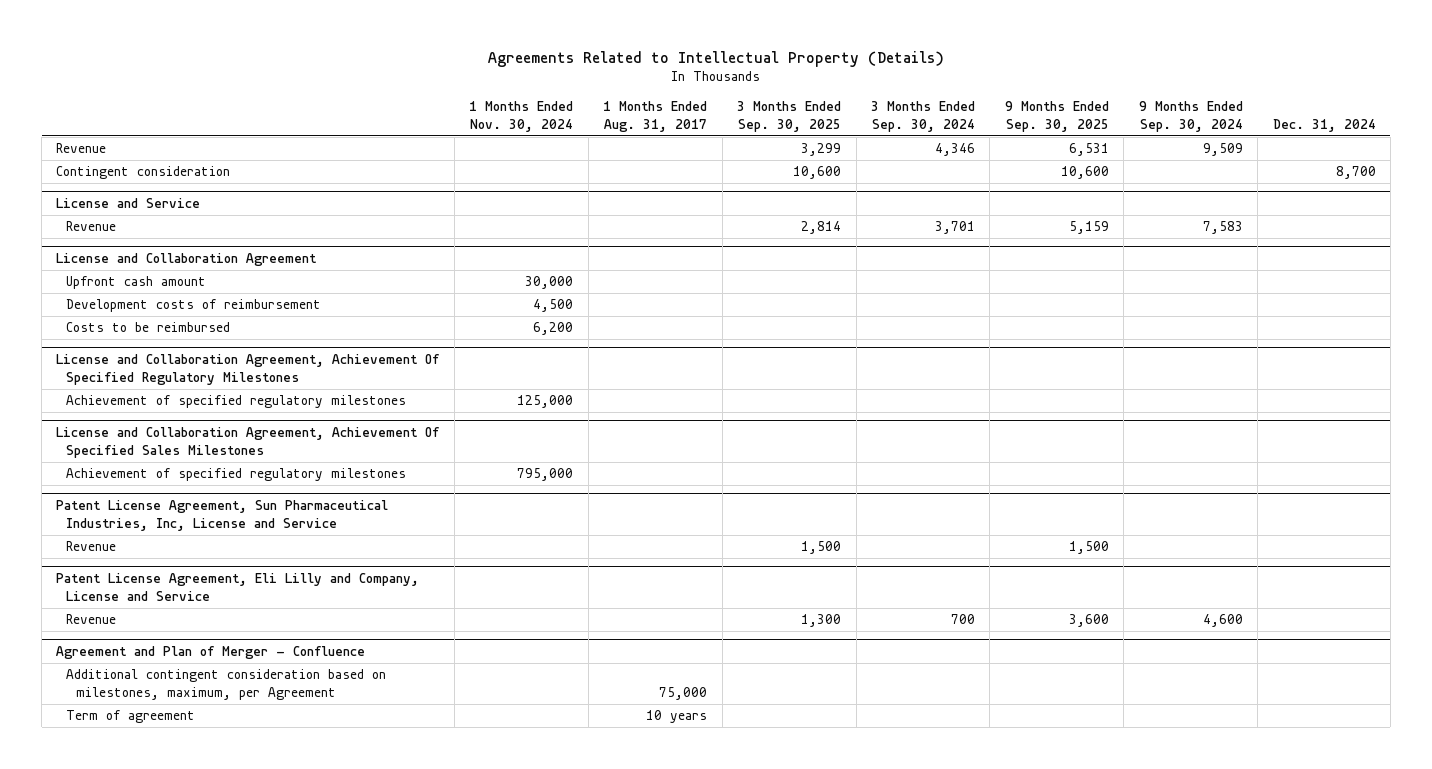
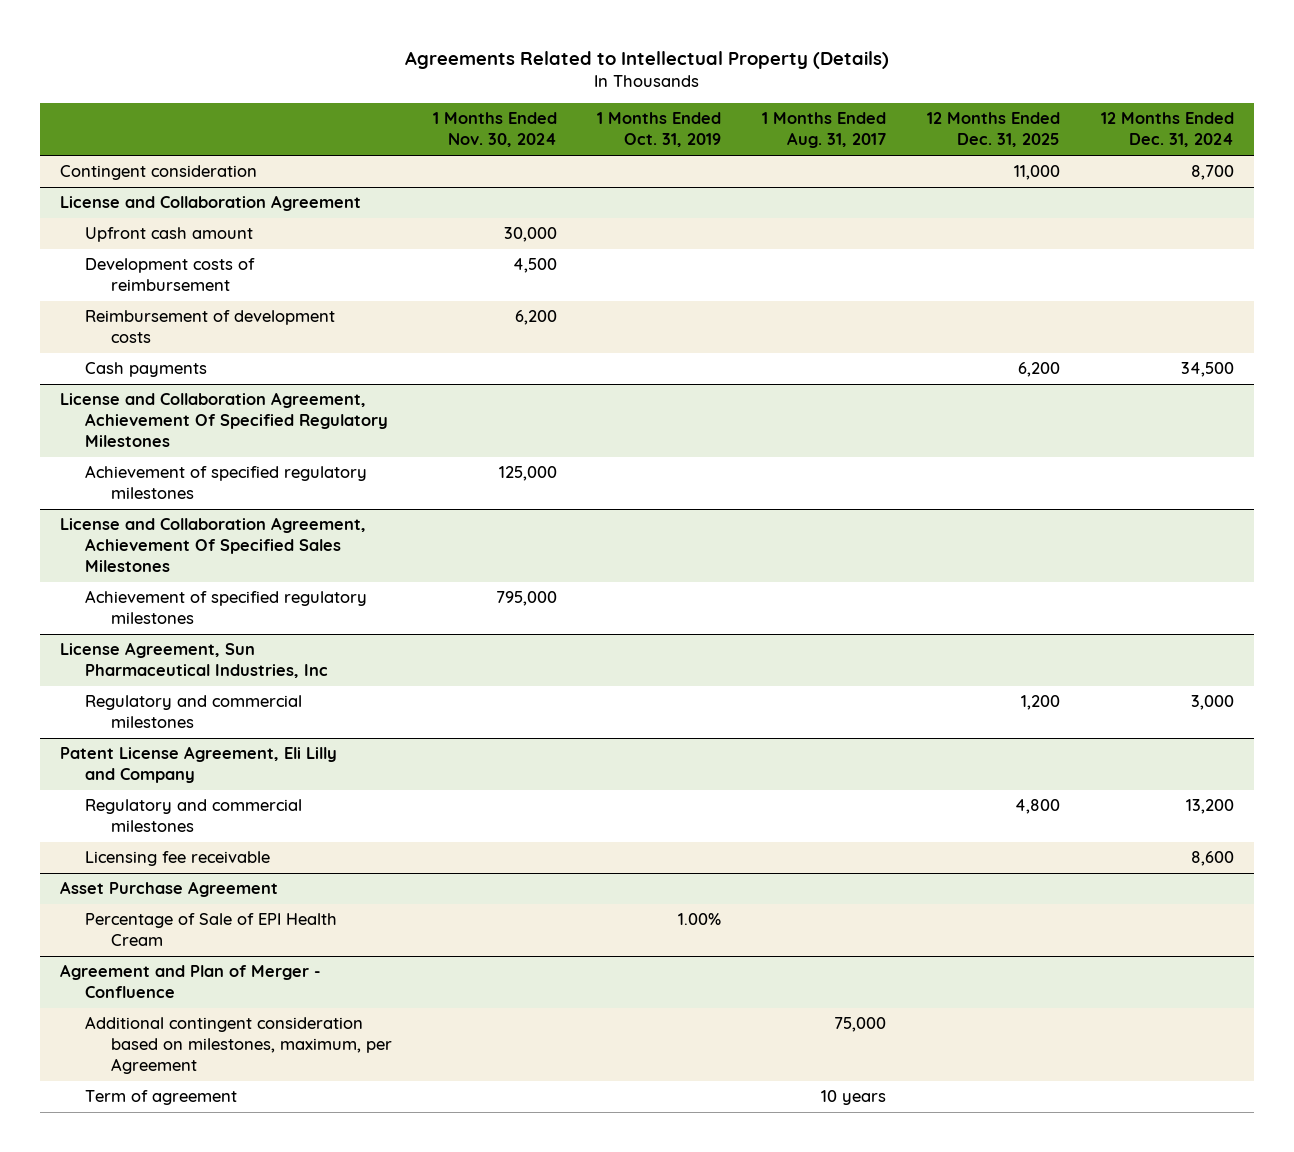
- | 1 Months Ended Nov. 30, 2024 | 1 Months Ended Aug. 31, 2017 | 3 Months Ended Sep. 30, 2025 | 3 Months Ended Sep. 30, 2024 | 9 Months Ended Sep. 30, 2025 | 9 Months Ended Sep. 30, 2024 | Dec. 31, 2024
+ | 1 Months Ended Nov. 30, 2024 | 1 Months Ended Oct. 31, 2019 | 1 Months Ended Aug. 31, 2017 | 12 Months Ended Dec. 31, 2025 | 12 Months Ended Dec. 31, 2024
- Revenue | | | 3,299 | 4,346 | 6,531 | 9,509 |
- License and Service
- Revenue | | | 2,814 | 3,701 | 5,159 | 7,583 |
@ License and Collaboration Agreement
- Costs to be reimbursed | 6,200 | | | | | |
+ Reimbursement of development costs | 6,200 | | | |
+ Cash payments | | | | 6,200 | 34,500
- Patent License Agreement, Sun Pharmaceutical Industries, Inc, License and Service
- Revenue | | | 1,500 | | 1,500 | |
- Patent License Agreement, Eli Lilly and Company, License and Service
- Revenue | | | 1,300 | 700 | 3,600 | 4,600 |
+ License Agreement, Sun Pharmaceutical Industries, Inc
+ Regulatory and commercial milestones | | | | 1,200 | 3,000
+ Patent License Agreement, Eli Lilly and Company
+ Regulatory and commercial milestones | | | | 4,800 | 13,200
+ Licensing fee receivable | | | | | 8,600
+ Asset Purchase Agreement
+ Percentage of Sale of EPI Health Cream | | 1.00% | | |

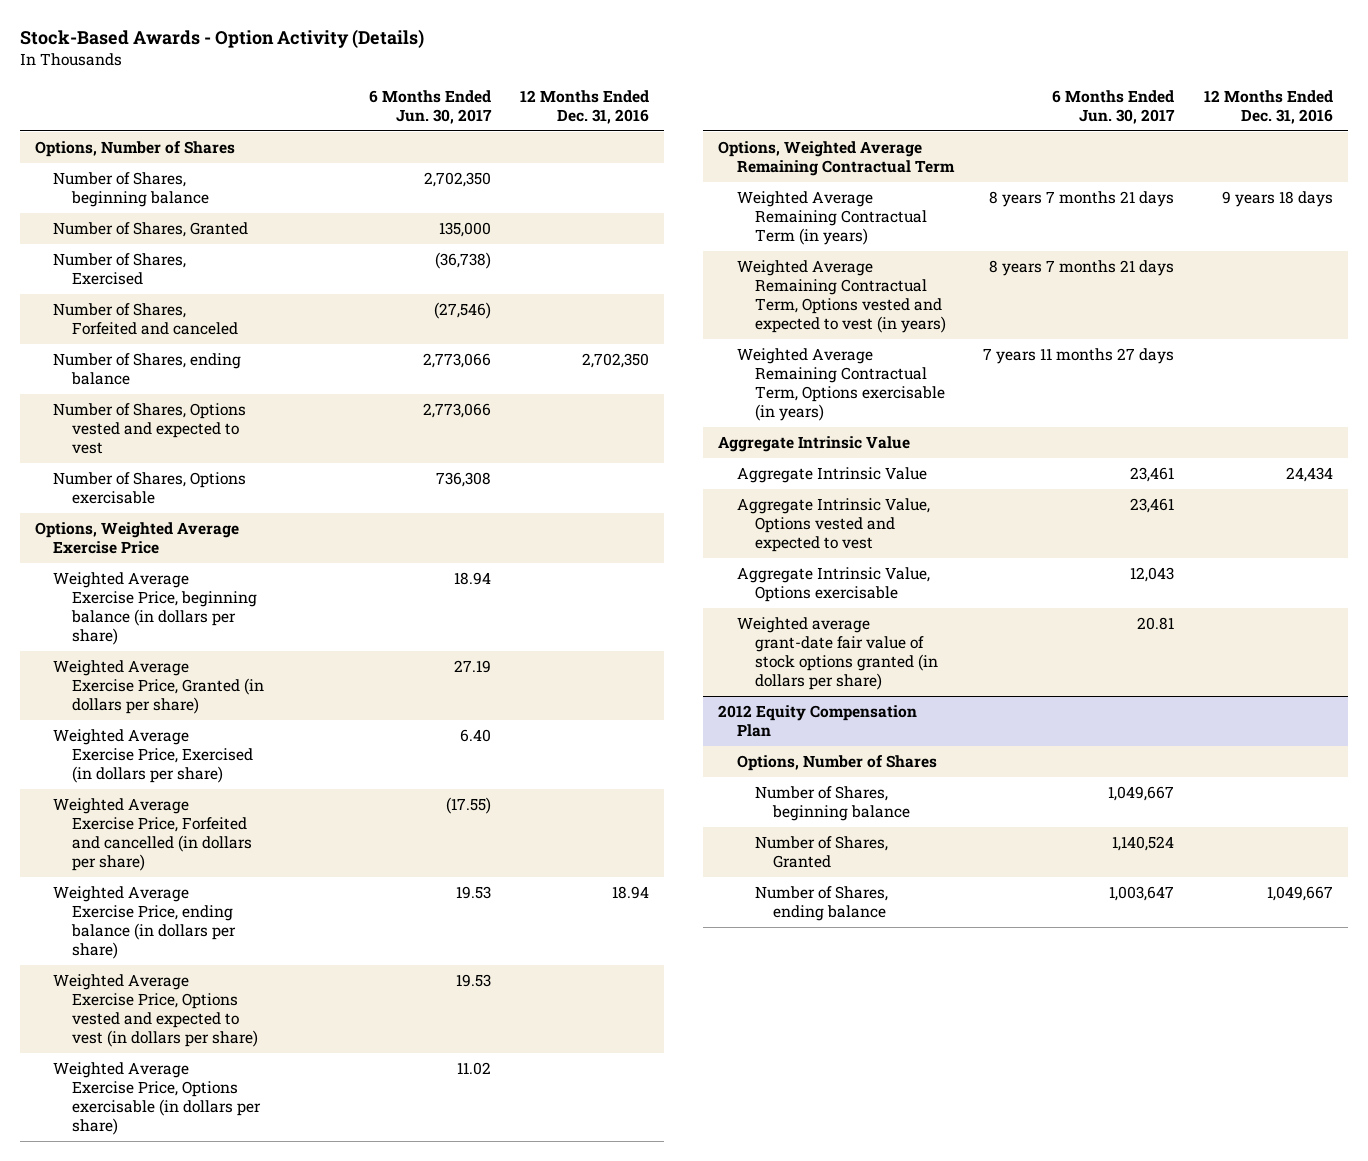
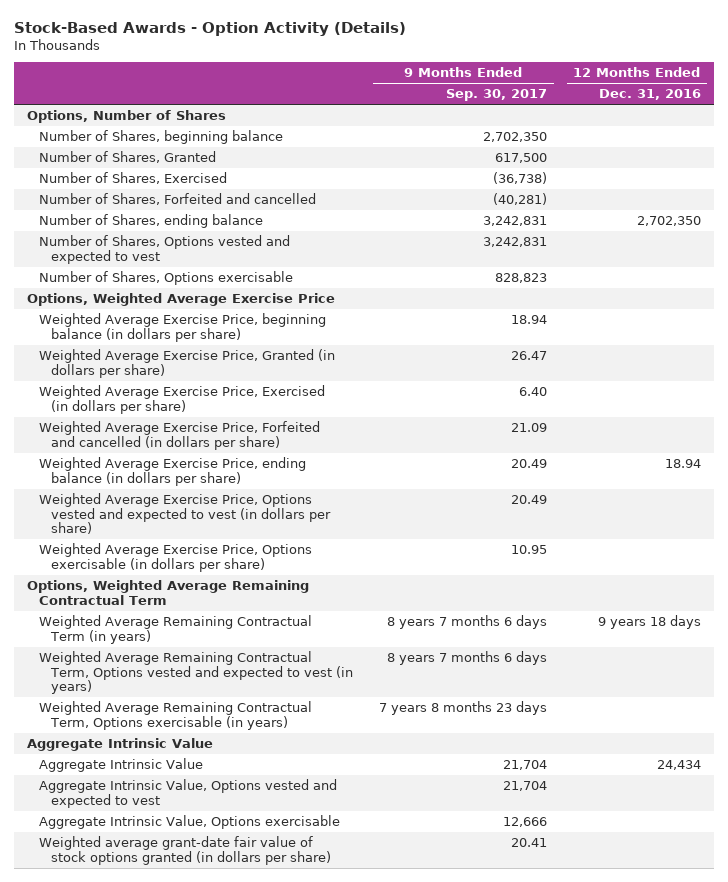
- | 6 Months Ended Jun. 30, 2017 | 12 Months Ended Dec. 31, 2016
+ | 9 Months Ended Sep. 30, 2017 | 12 Months Ended Dec. 31, 2016
- Number of Shares, Forfeited and canceled | (27,546) |
+ Number of Shares, Forfeited and cancelled | (40,281) |
- 2012 Equity Compensation Plan
- Options, Number of Shares
- Number of Shares, beginning balance | 1,049,667 |
- Number of Shares, Granted | 1,140,524 |
- Number of Shares, ending balance | 1,003,647 | 1,049,667

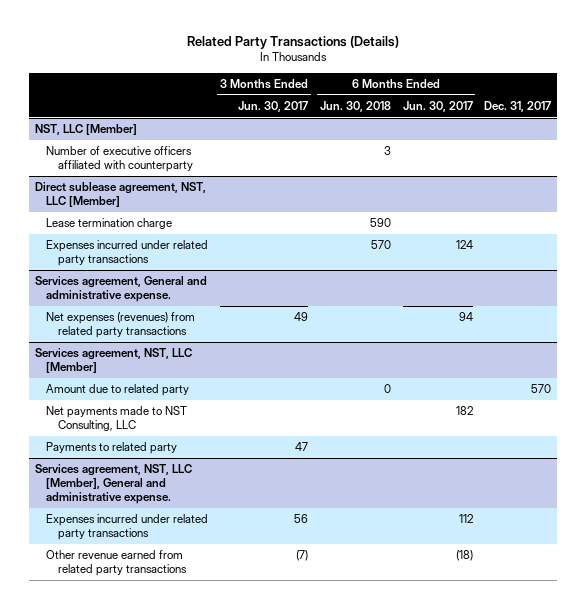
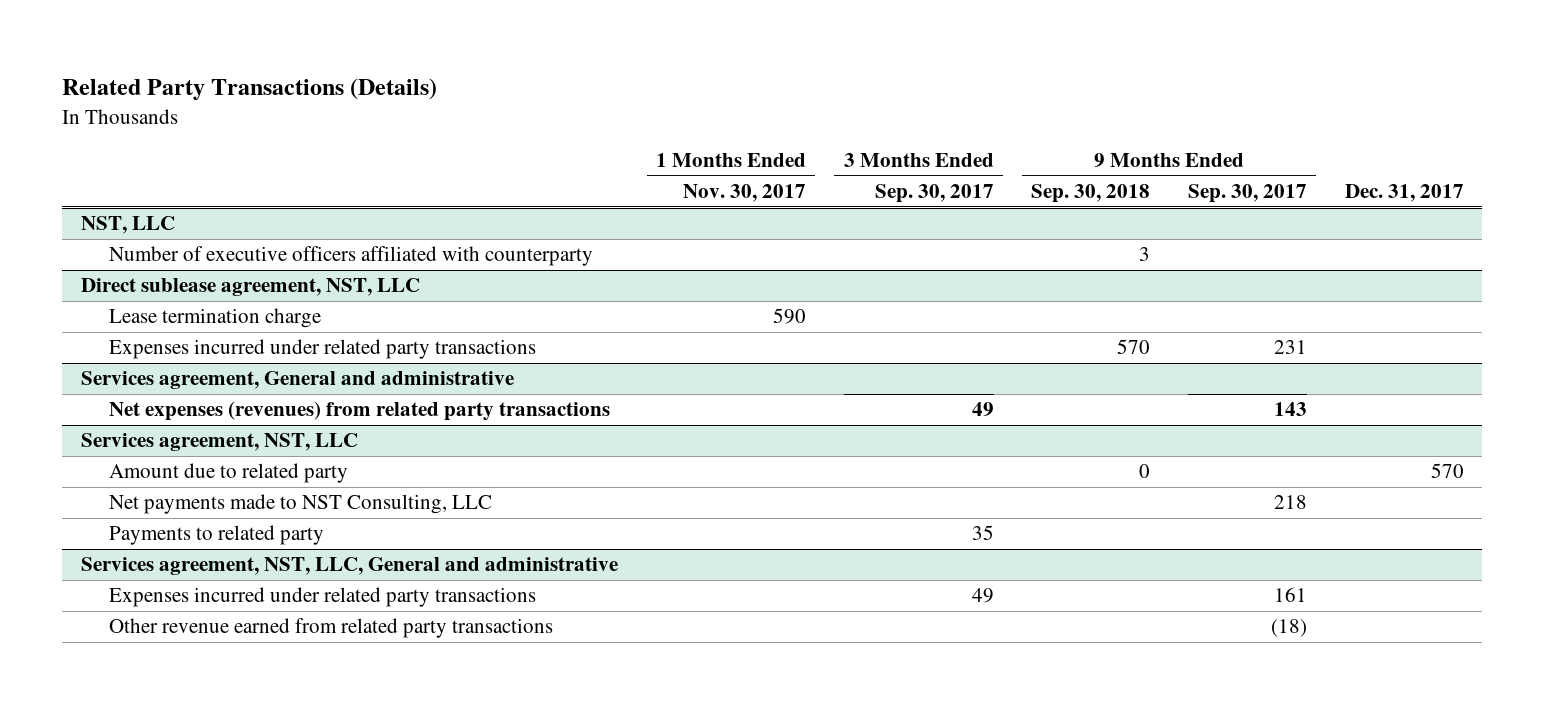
- | 3 Months Ended Jun. 30, 2017 | 6 Months Ended Jun. 30, 2018 | 6 Months Ended Jun. 30, 2017 | Dec. 31, 2017
+ | 1 Months Ended Nov. 30, 2017 | 3 Months Ended Sep. 30, 2017 | 9 Months Ended Sep. 30, 2018 | 9 Months Ended Sep. 30, 2017 | Dec. 31, 2017
- NST, LLC [Member]
+ NST, LLC
- Direct sublease agreement, NST, LLC [Member]
+ Direct sublease agreement, NST, LLC
- Services agreement, General and administrative expense.
+ Services agreement, General and administrative
- Services agreement, NST, LLC [Member]
+ Services agreement, NST, LLC
- Services agreement, NST, LLC [Member], General and administrative expense.
+ Services agreement, NST, LLC, General and administrative

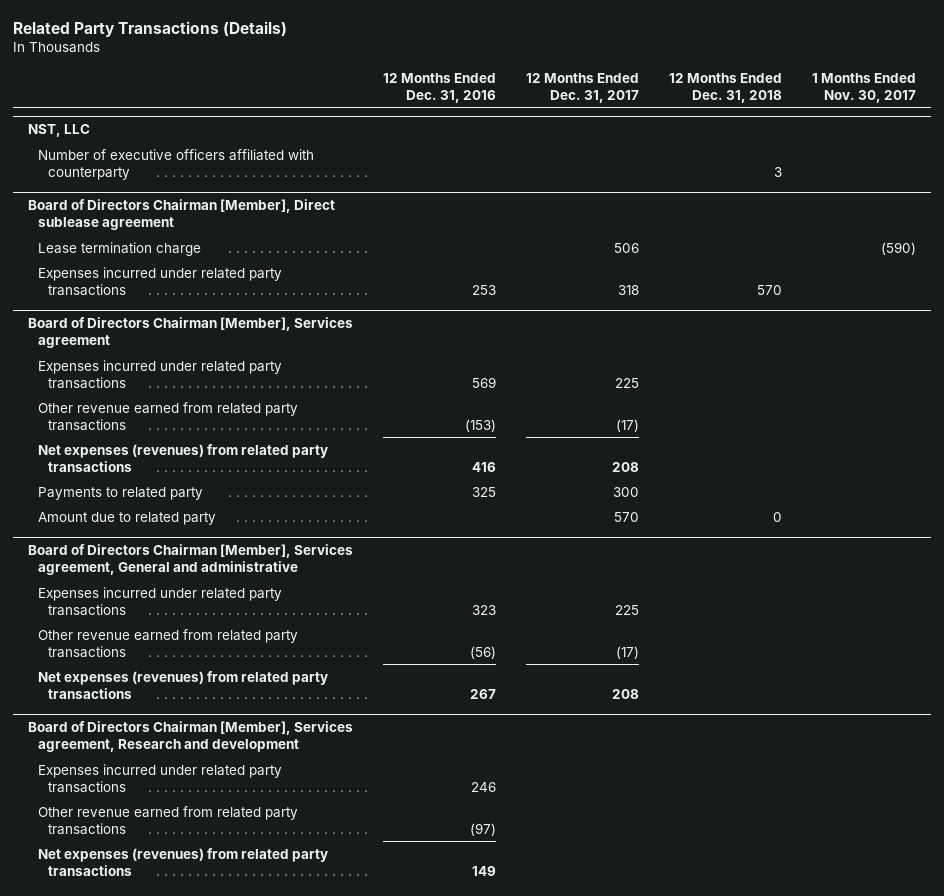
- | 1 Months Ended Nov. 30, 2017 | 3 Months Ended Sep. 30, 2017 | 9 Months Ended Sep. 30, 2018 | 9 Months Ended Sep. 30, 2017 | Dec. 31, 2017
+ | 12 Months Ended Dec. 31, 2016 | 12 Months Ended Dec. 31, 2017 | 12 Months Ended Dec. 31, 2018 | 1 Months Ended Nov. 30, 2017
- Direct sublease agreement, NST, LLC
- Lease termination charge | 590 | | | |
- Expenses incurred under related party transactions | | | 570 | 231 |
- Services agreement, General and administrative
+ Board of Directors Chairman [Member], Direct sublease agreement
+ Lease termination charge | | 506 | | (590)
+ Expenses incurred under related party transactions | 253 | 318 | 570 |
+ Board of Directors Chairman [Member], Services agreement
+ Expenses incurred under related party transactions | 569 | 225 | |
+ Other revenue earned from related party transactions | (153) | (17) | |
+ Net expenses (revenues) from related party transactions | 416 | 208 | |
+ Payments to related party | 325 | 300 | |
+ Amount due to related party | | 570 | 0 |
+ Board of Directors Chairman [Member], Services agreement, General and administrative
+ Expenses incurred under related party transactions | 323 | 225 | |
+ Other revenue earned from related party transactions | (56) | (17) | |
- Services agreement, NST, LLC
- Amount due to related party | | | 0 | | 570
- Net payments made to NST Consulting, LLC | | | | 218 |
- Payments to related party | | 35 | | |
- Services agreement, NST, LLC, General and administrative
- Expenses incurred under related party transactions | | 49 | | 161 |
- Other revenue earned from related party transactions | | | | (18) |
+ Board of Directors Chairman [Member], Services agreement, Research and development
+ Expenses incurred under related party transactions | 246 | | |
+ Other revenue earned from related party transactions | (97) | | |
+ Net expenses (revenues) from related party transactions | 149 | | |

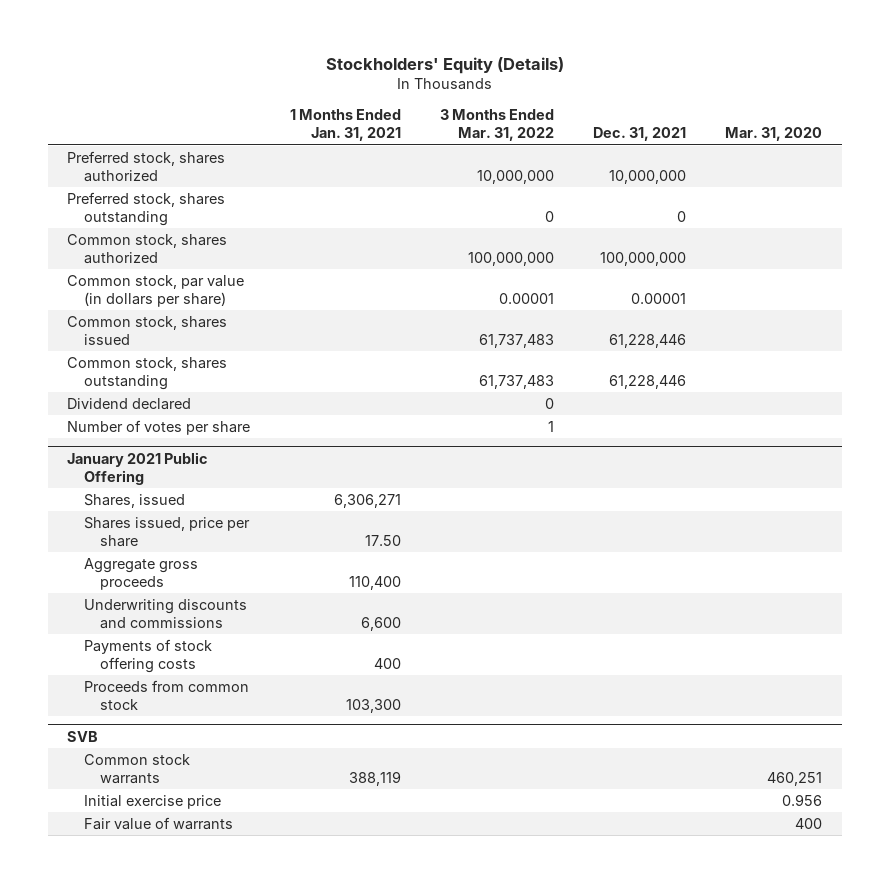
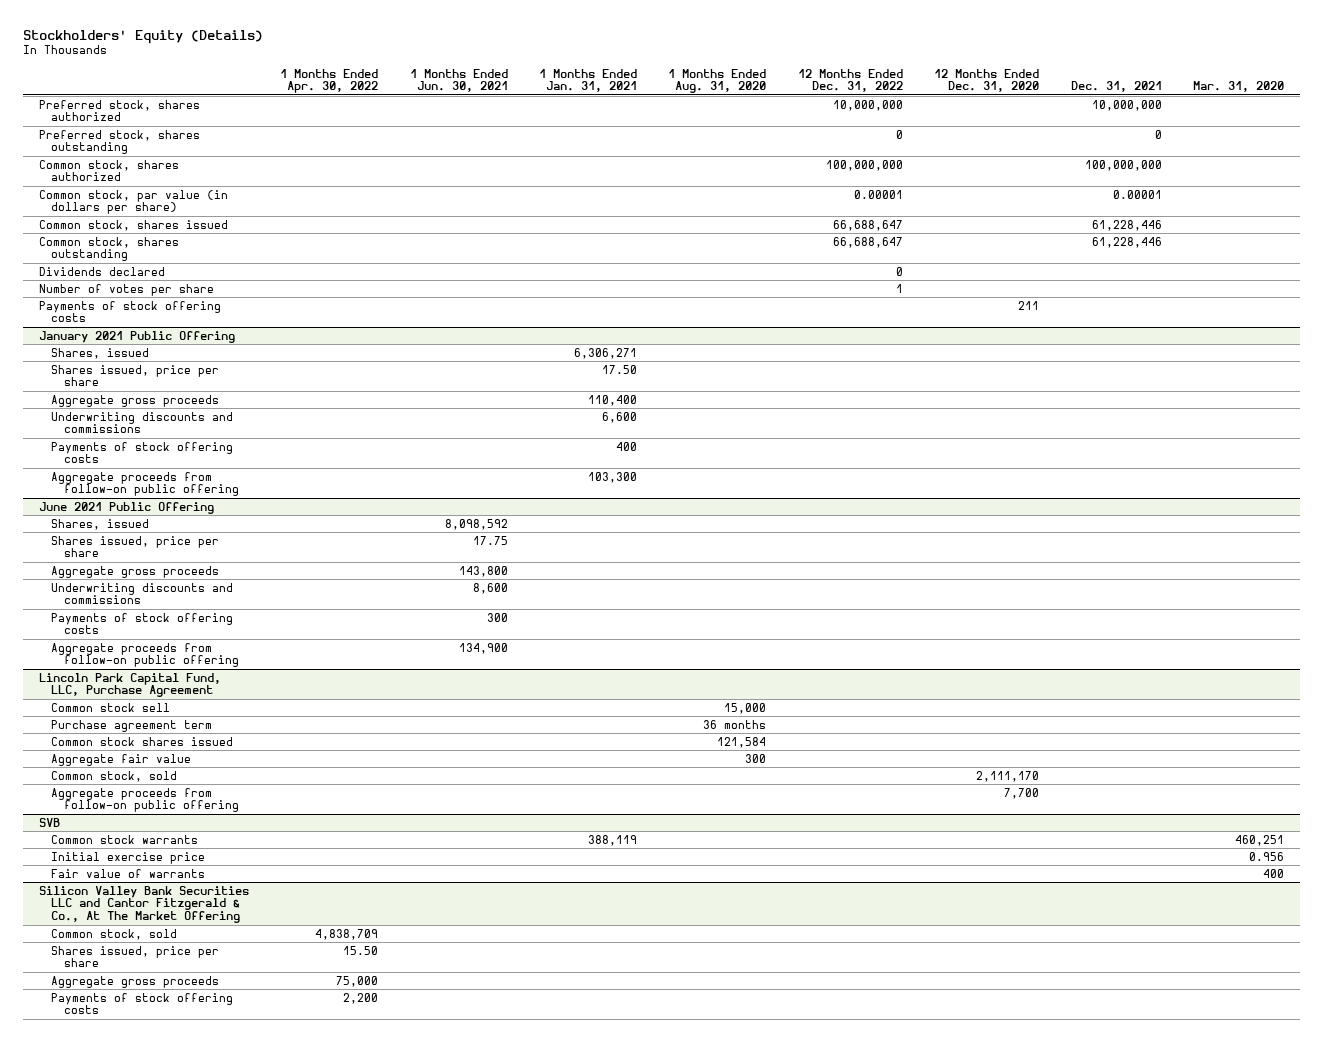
- | 1 Months Ended Jan. 31, 2021 | 3 Months Ended Mar. 31, 2022 | Dec. 31, 2021 | Mar. 31, 2020
+ | 1 Months Ended Apr. 30, 2022 | 1 Months Ended Jun. 30, 2021 | 1 Months Ended Jan. 31, 2021 | 1 Months Ended Aug. 31, 2020 | 12 Months Ended Dec. 31, 2022 | 12 Months Ended Dec. 31, 2020 | Dec. 31, 2021 | Mar. 31, 2020
- Dividend declared | | 0 | |
+ Dividends declared | | | | | 0 | | |
+ Payments of stock offering costs | | | | | | 211 | |
@ January 2021 Public Offering
- Proceeds from common stock | 103,300 | | |
+ Aggregate proceeds from follow-on public offering | | | 103,300 | | | | |
+ June 2021 Public Offering
+ Shares, issued | | 8,098,592 | | | | | |
+ Shares issued, price per share | | 17.75 | | | | | |
+ Aggregate gross proceeds | | 143,800 | | | | | |
+ Underwriting discounts and commissions | | 8,600 | | | | | |
+ Payments of stock offering costs | | 300 | | | | | |
+ Aggregate proceeds from follow-on public offering | | 134,900 | | | | | |
+ Lincoln Park Capital Fund, LLC, Purchase Agreement
+ Common stock sell | | | | 15,000 | | | |
+ Purchase agreement term | | | | 36 months | | | |
+ Common stock shares issued | | | | 121,584 | | | |
+ Aggregate fair value | | | | 300 | | | |
+ Common stock, sold | | | | | | 2,111,170 | |
+ Aggregate proceeds from follow-on public offering | | | | | | 7,700 | |
+ Silicon Valley Bank Securities LLC and Cantor Fitzgerald & Co., At The Market Offering
+ Common stock, sold | 4,838,709 | | | | | | |
+ Shares issued, price per share | 15.50 | | | | | | |
+ Aggregate gross proceeds | 75,000 | | | | | | |
+ Payments of stock offering costs | 2,200 | | | | | | |

